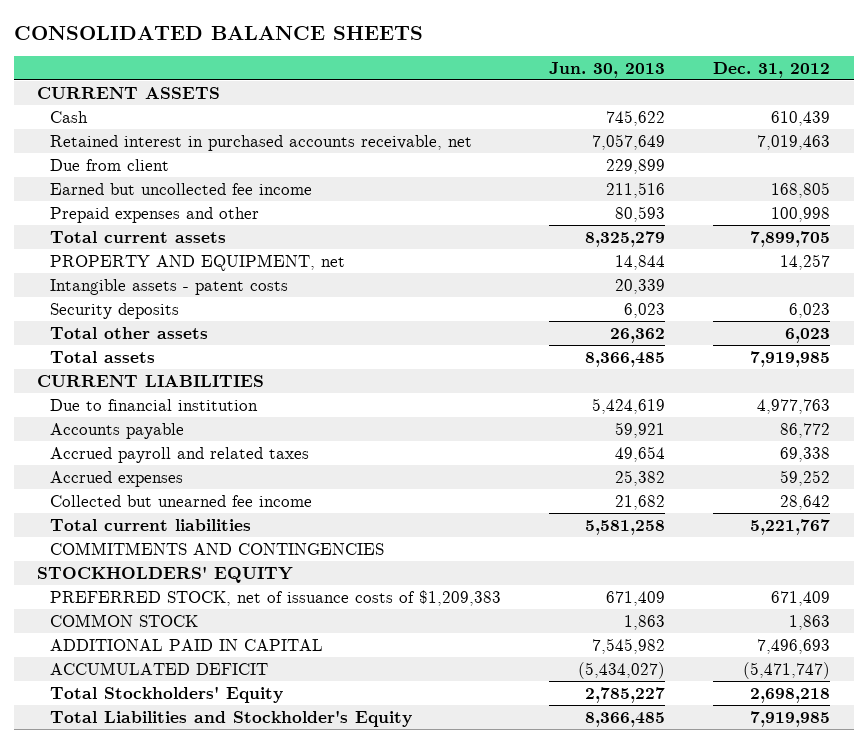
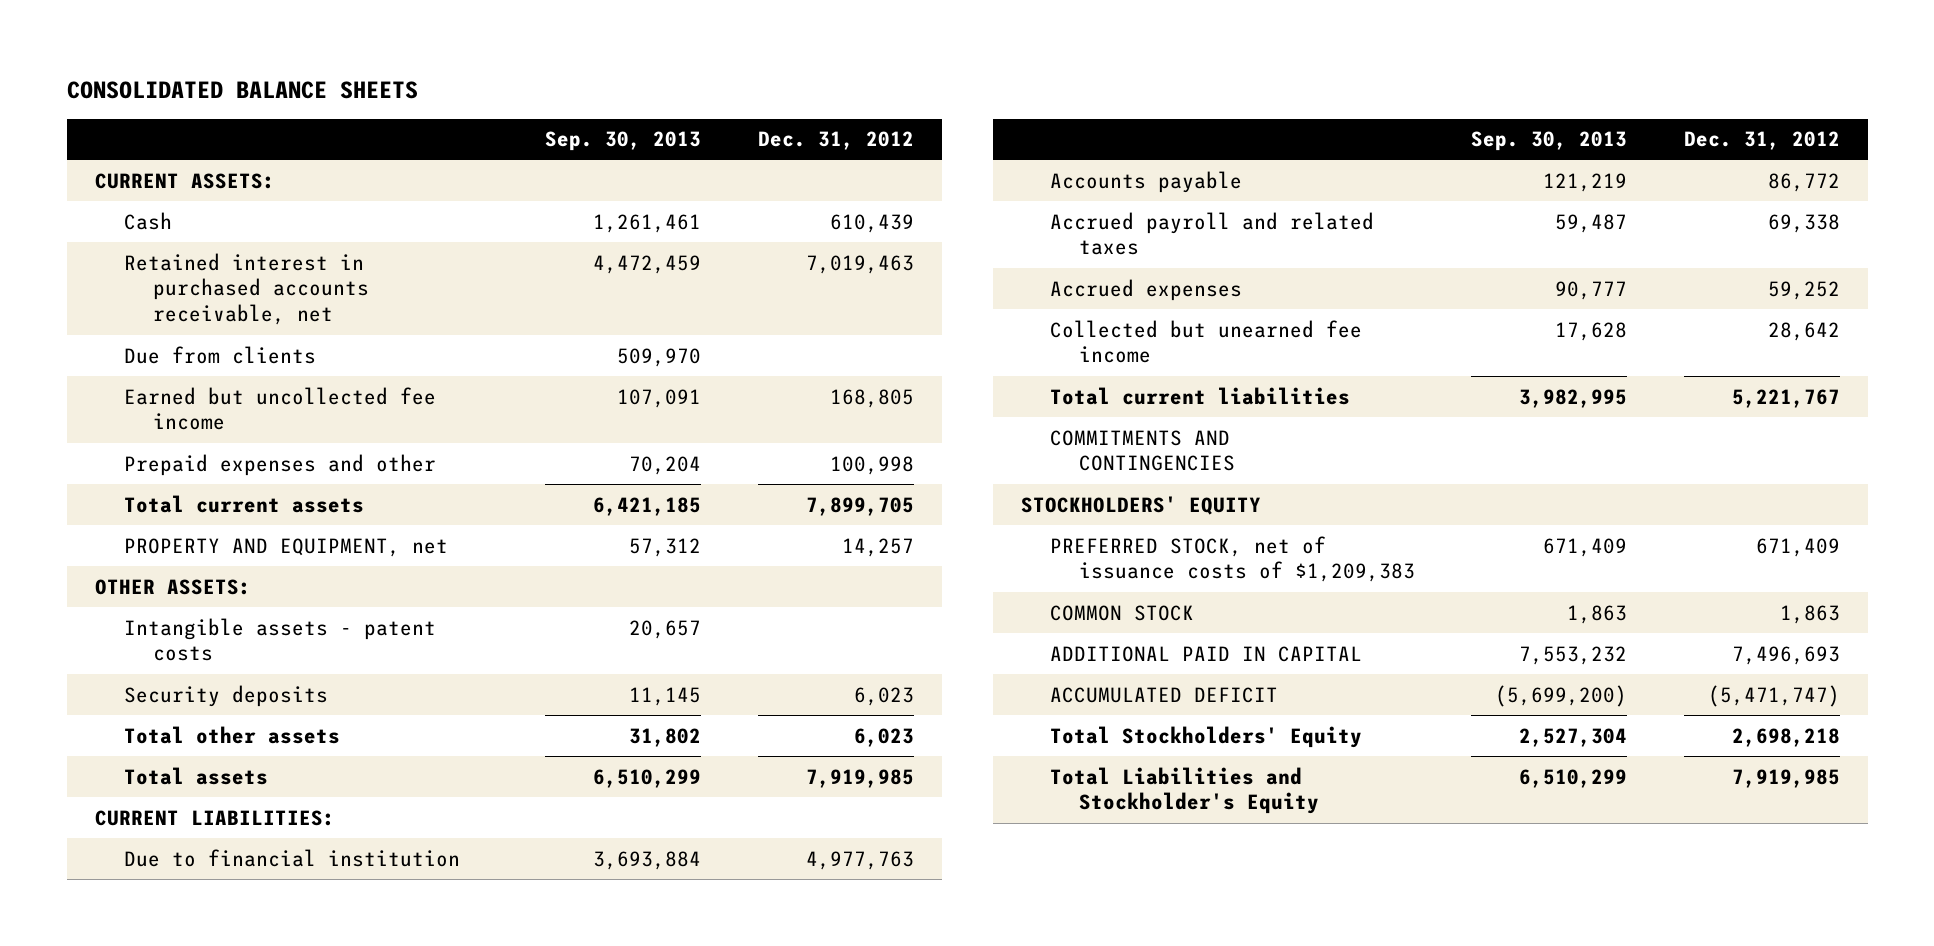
- | Jun. 30, 2013 | Dec. 31, 2012
+ | Sep. 30, 2013 | Dec. 31, 2012
- CURRENT ASSETS
+ CURRENT ASSETS:
- Due from client | 229,899 |
+ Due from clients | 509,970 |
+ OTHER ASSETS:
- CURRENT LIABILITIES
+ CURRENT LIABILITIES:

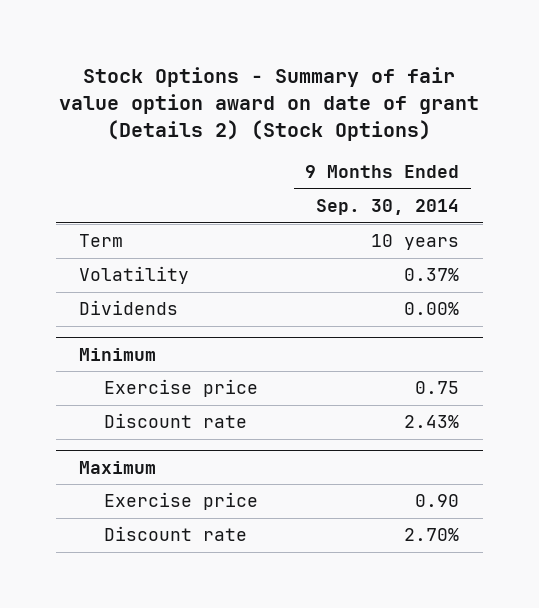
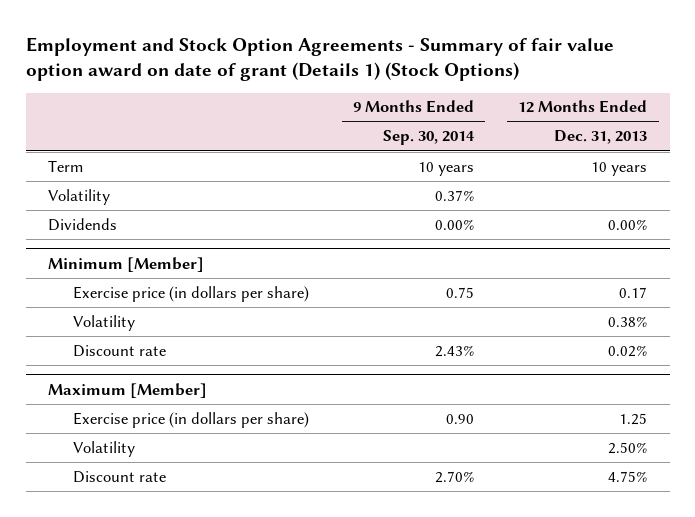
- Stock Options - Summary of fair value option award on date of grant (Details 2) (Stock Options)
+ Employment and Stock Option Agreements - Summary of fair value option award on date of grant (Details 1) (Stock Options)
- | 9 Months Ended Sep. 30, 2014
+ | 9 Months Ended Sep. 30, 2014 | 12 Months Ended Dec. 31, 2013
- Minimum
- Exercise price | 0.75
+ Minimum [Member]
+ Exercise price (in dollars per share) | 0.75 | 0.17
+ Volatility | | 0.38%
- Maximum
- Exercise price | 0.90
+ Maximum [Member]
+ Exercise price (in dollars per share) | 0.90 | 1.25
+ Volatility | | 2.50%

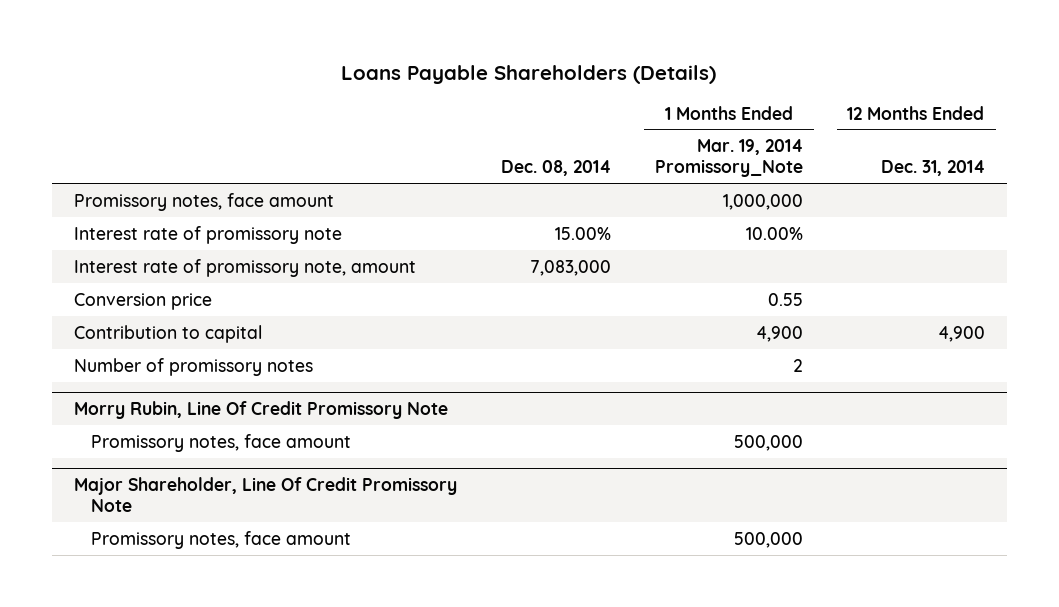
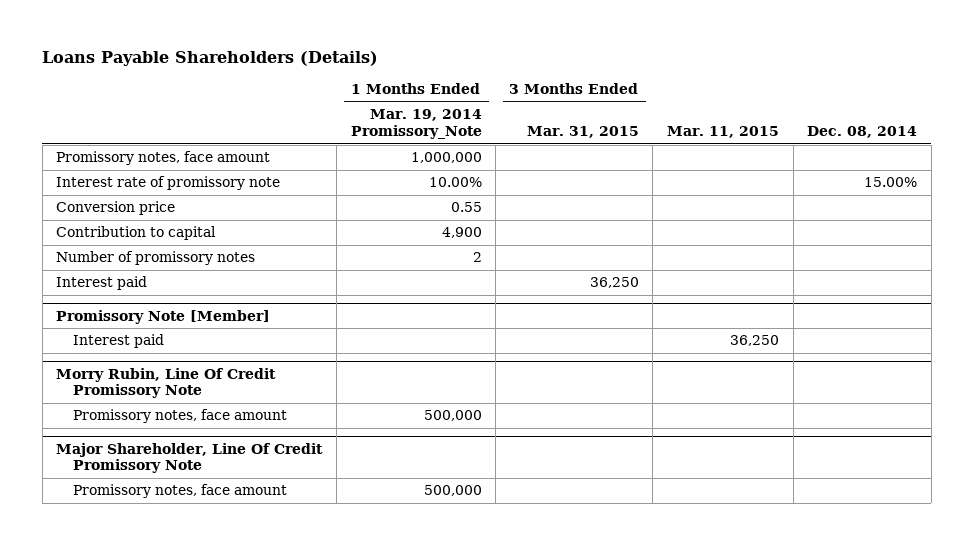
- | Dec. 08, 2014 | 1 Months Ended Mar. 19, 2014 Promissory_Note | 12 Months Ended Dec. 31, 2014
+ | 1 Months Ended Mar. 19, 2014 Promissory_Note | 3 Months Ended Mar. 31, 2015 | Mar. 11, 2015 | Dec. 08, 2014
- Interest rate of promissory note, amount | 7,083,000 | |
+ Interest paid | | 36,250 | |
+ Promissory Note [Member]
+ Interest paid | | | 36,250 |

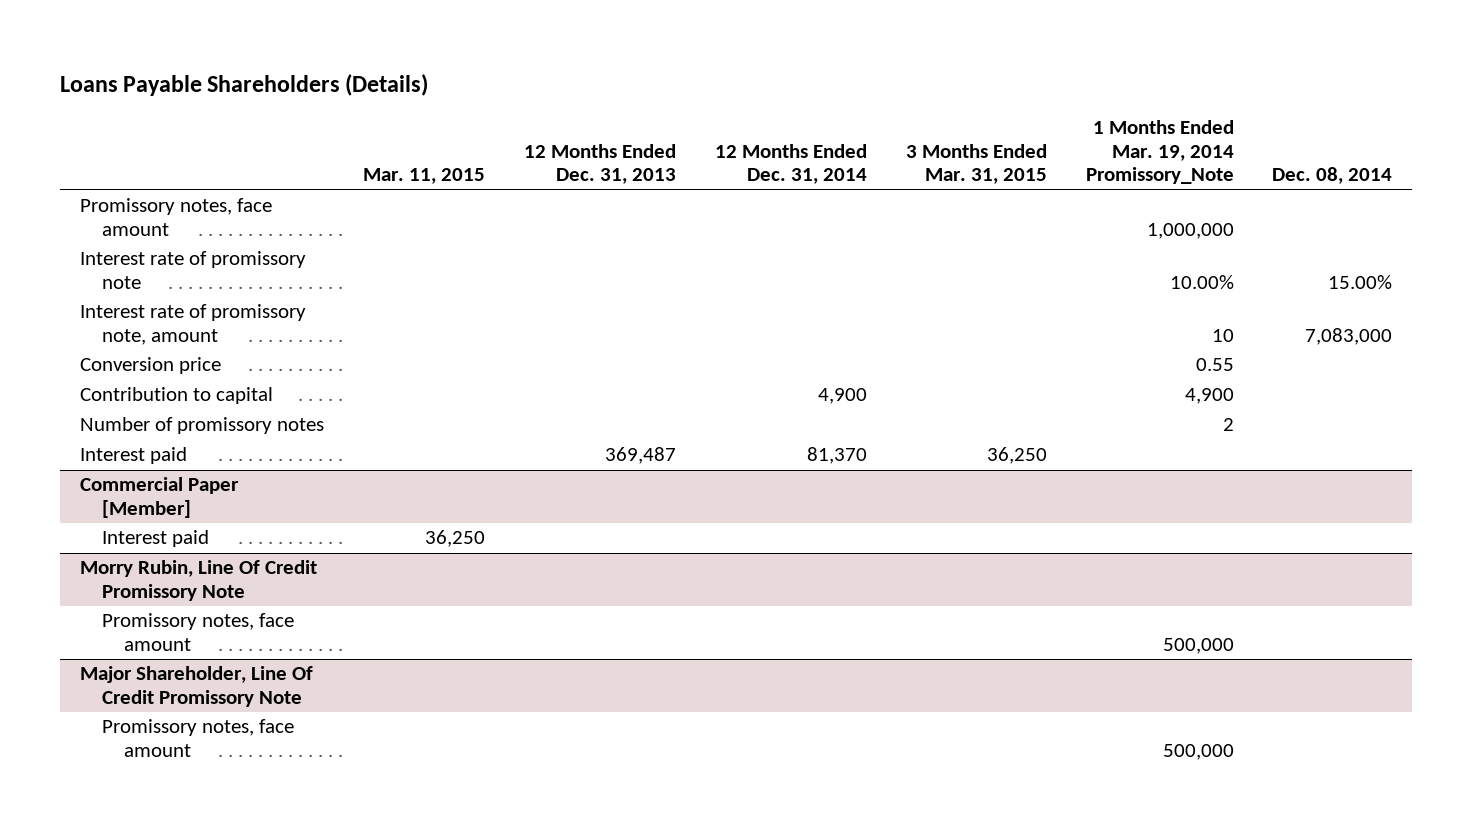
- | 1 Months Ended Mar. 19, 2014 Promissory_Note | 3 Months Ended Mar. 31, 2015 | Mar. 11, 2015 | Dec. 08, 2014
+ | Mar. 11, 2015 | 12 Months Ended Dec. 31, 2013 | 12 Months Ended Dec. 31, 2014 | 3 Months Ended Mar. 31, 2015 | 1 Months Ended Mar. 19, 2014 Promissory_Note | Dec. 08, 2014
+ Interest rate of promissory note, amount | | | | | 10 | 7,083,000
- Promissory Note [Member]
+ Commercial Paper [Member]

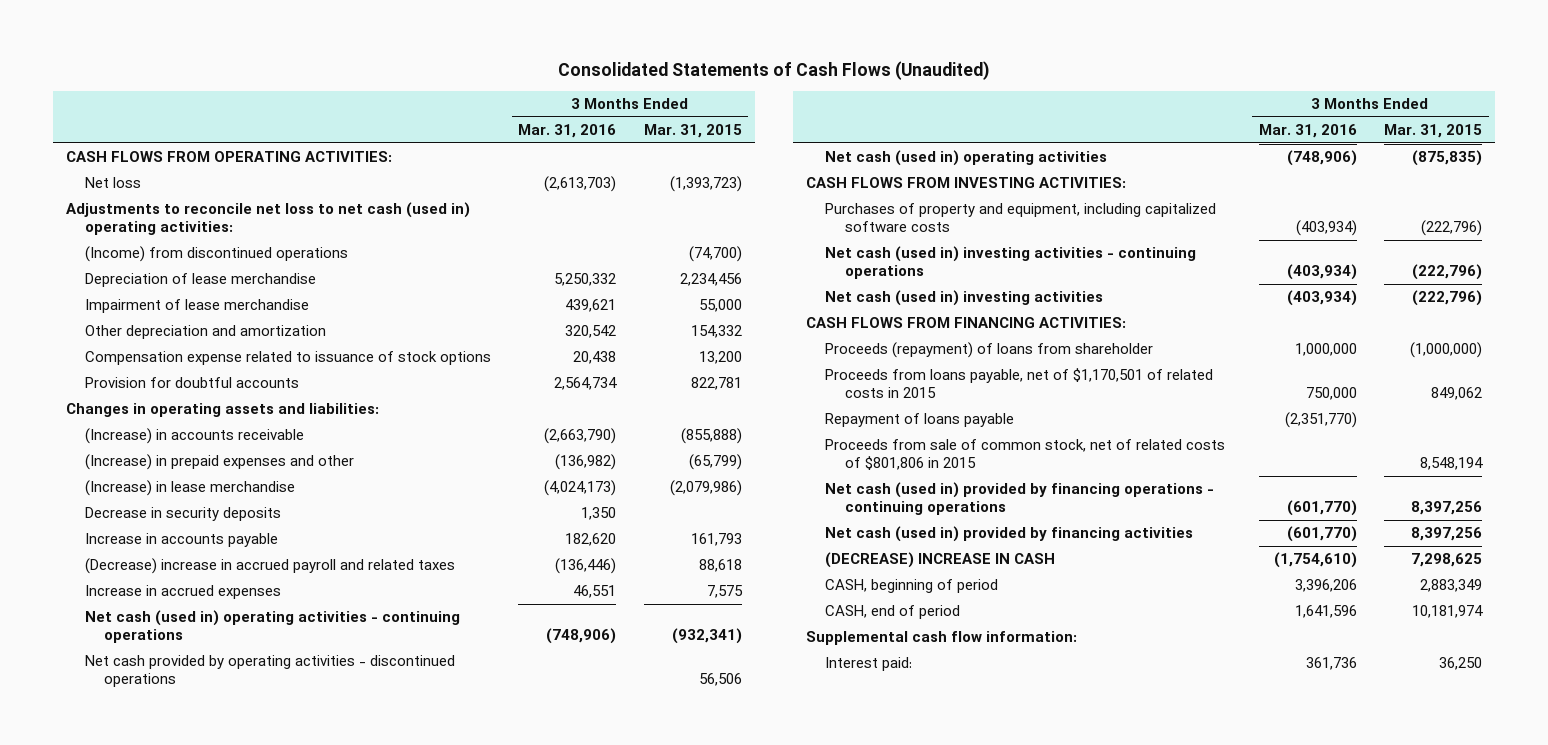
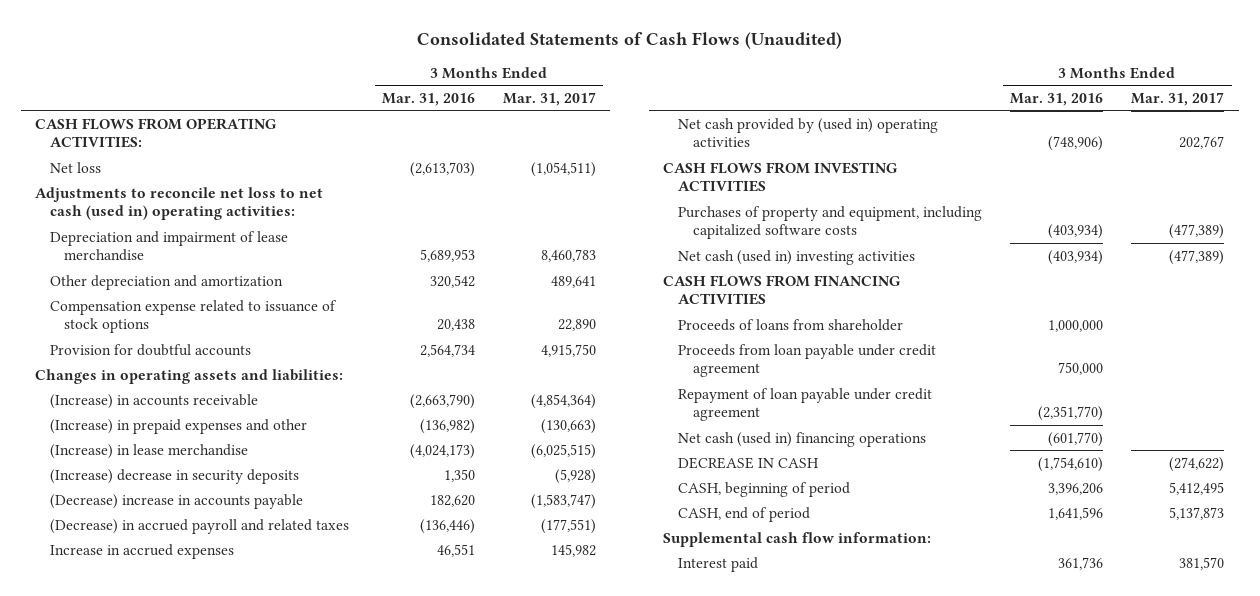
- | 3 Months Ended Mar. 31, 2016 | 3 Months Ended Mar. 31, 2015
+ | 3 Months Ended Mar. 31, 2016 | 3 Months Ended Mar. 31, 2017
- (Income) from discontinued operations | | (74,700)
- Depreciation of lease merchandise | 5,250,332 | 2,234,456
- Impairment of lease merchandise | 439,621 | 55,000
+ Depreciation and impairment of lease merchandise | 5,689,953 | 8,460,783
- Decrease in security deposits | 1,350 |
- Increase in accounts payable | 182,620 | 161,793
- (Decrease) increase in accrued payroll and related taxes | (136,446) | 88,618
+ (Increase) decrease in security deposits | 1,350 | (5,928)
+ (Decrease) increase in accounts payable | 182,620 | (1,583,747)
+ (Decrease) in accrued payroll and related taxes | (136,446) | (177,551)
- Net cash (used in) operating activities - continuing operations | (748,906) | (932,341)
- Net cash provided by operating activities - discontinued operations | | 56,506
- Net cash (used in) operating activities | (748,906) | (875,835)
- CASH FLOWS FROM INVESTING ACTIVITIES:
+ Net cash provided by (used in) operating activities | (748,906) | 202,767
+ CASH FLOWS FROM INVESTING ACTIVITIES
- Net cash (used in) investing activities - continuing operations | (403,934) | (222,796)
- CASH FLOWS FROM FINANCING ACTIVITIES:
- Proceeds (repayment) of loans from shareholder | 1,000,000 | (1,000,000)
- Proceeds from loans payable, net of $1,170,501 of related costs in 2015 | 750,000 | 849,062
- Repayment of loans payable | (2,351,770) |
- Proceeds from sale of common stock, net of related costs of $801,806 in 2015 | | 8,548,194
- Net cash (used in) provided by financing operations - continuing operations | (601,770) | 8,397,256
- Net cash (used in) provided by financing activities | (601,770) | 8,397,256
- (DECREASE) INCREASE IN CASH | (1,754,610) | 7,298,625
+ CASH FLOWS FROM FINANCING ACTIVITIES
+ Proceeds of loans from shareholder | 1,000,000 |
+ Proceeds from loan payable under credit agreement | 750,000 |
+ Repayment of loan payable under credit agreement | (2,351,770) |
+ Net cash (used in) financing operations | (601,770) |
+ DECREASE IN CASH | (1,754,610) | (274,622)
- Interest paid: | 361,736 | 36,250
+ Interest paid | 361,736 | 381,570

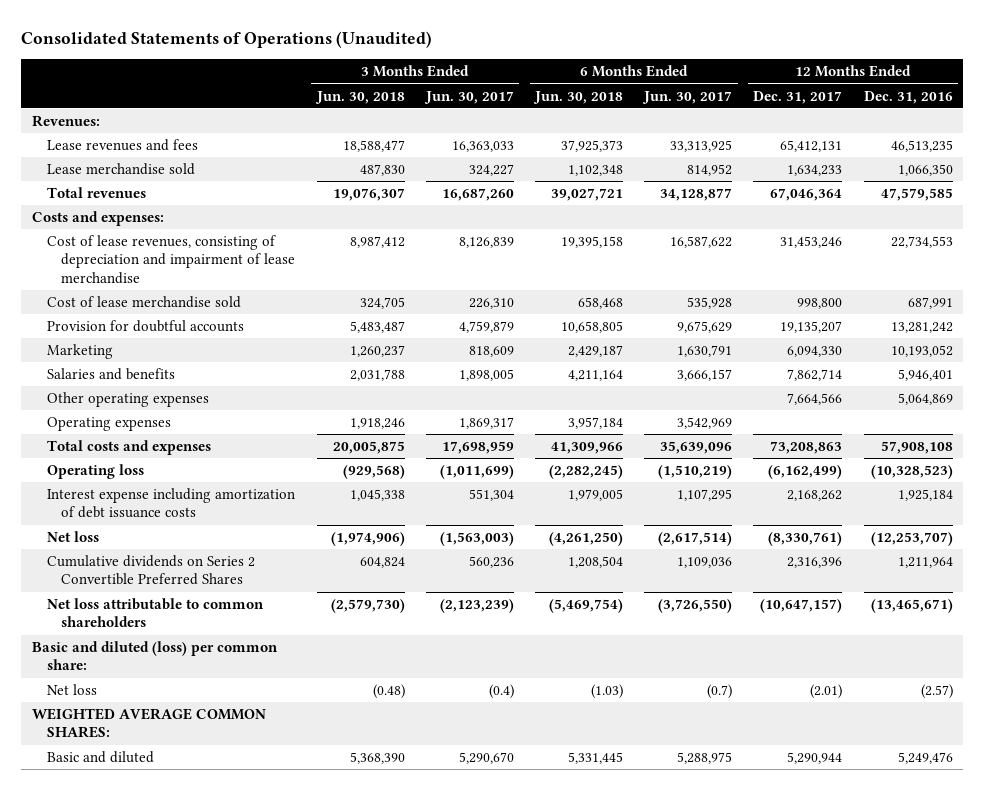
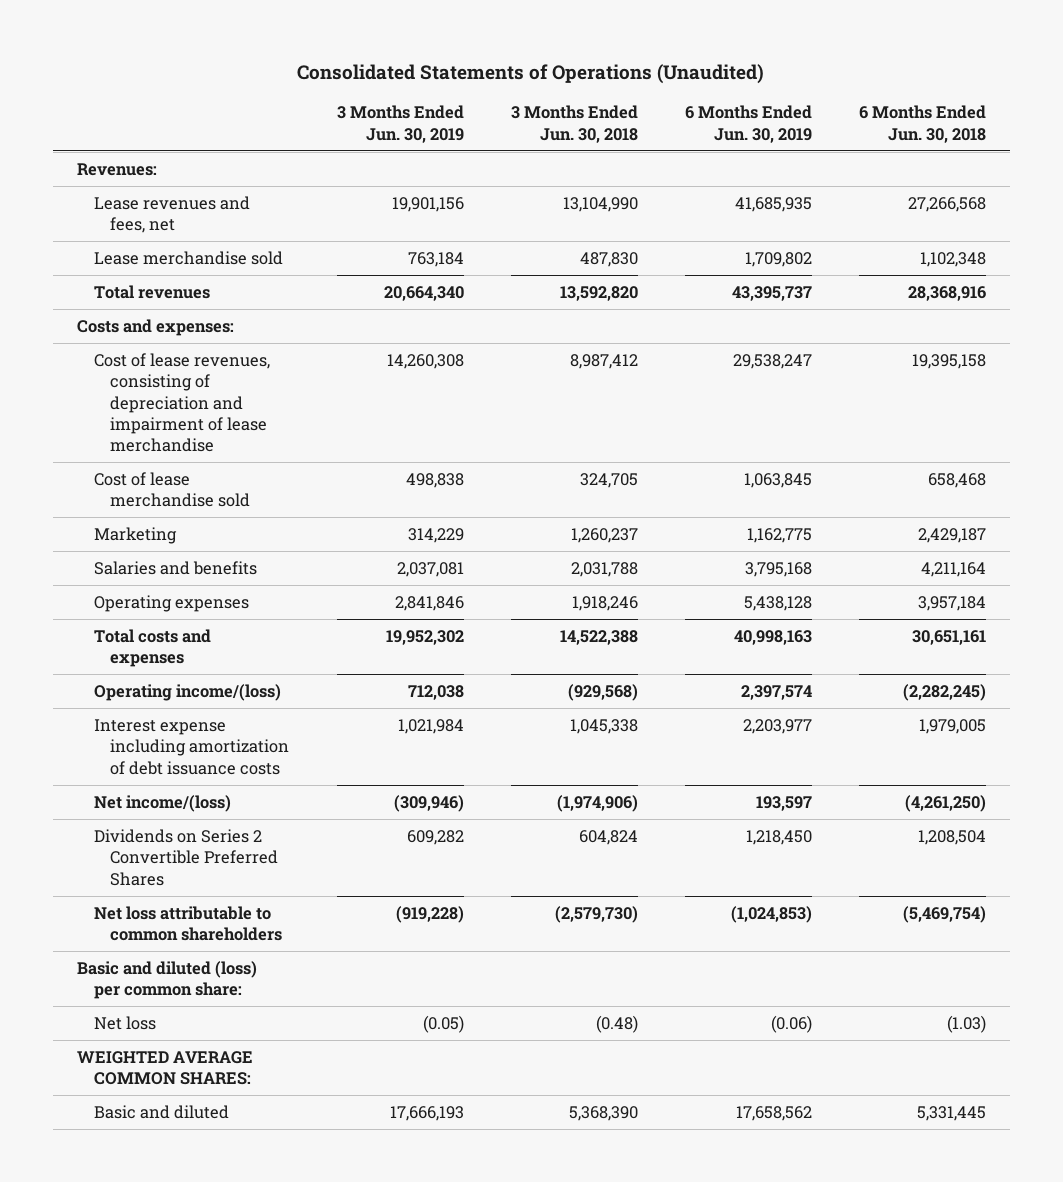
- | 3 Months Ended Jun. 30, 2018 | 3 Months Ended Jun. 30, 2017 | 6 Months Ended Jun. 30, 2018 | 6 Months Ended Jun. 30, 2017 | 12 Months Ended Dec. 31, 2017 | 12 Months Ended Dec. 31, 2016
+ | 3 Months Ended Jun. 30, 2019 | 3 Months Ended Jun. 30, 2018 | 6 Months Ended Jun. 30, 2019 | 6 Months Ended Jun. 30, 2018
- Lease revenues and fees | 18,588,477 | 16,363,033 | 37,925,373 | 33,313,925 | 65,412,131 | 46,513,235
+ Lease revenues and fees, net | 19,901,156 | 13,104,990 | 41,685,935 | 27,266,568
- Total revenues | 19,076,307 | 16,687,260 | 39,027,721 | 34,128,877 | 67,046,364 | 47,579,585
+ Total revenues | 20,664,340 | 13,592,820 | 43,395,737 | 28,368,916
- Provision for doubtful accounts | 5,483,487 | 4,759,879 | 10,658,805 | 9,675,629 | 19,135,207 | 13,281,242
- Other operating expenses | | | | | 7,664,566 | 5,064,869
- Total costs and expenses | 20,005,875 | 17,698,959 | 41,309,966 | 35,639,096 | 73,208,863 | 57,908,108
- Operating loss | (929,568) | (1,011,699) | (2,282,245) | (1,510,219) | (6,162,499) | (10,328,523)
+ Total costs and expenses | 19,952,302 | 14,522,388 | 40,998,163 | 30,651,161
+ Operating income/(loss) | 712,038 | (929,568) | 2,397,574 | (2,282,245)
- Net loss | (1,974,906) | (1,563,003) | (4,261,250) | (2,617,514) | (8,330,761) | (12,253,707)
- Cumulative dividends on Series 2 Convertible Preferred Shares | 604,824 | 560,236 | 1,208,504 | 1,109,036 | 2,316,396 | 1,211,964
+ Net income/(loss) | (309,946) | (1,974,906) | 193,597 | (4,261,250)
+ Dividends on Series 2 Convertible Preferred Shares | 609,282 | 604,824 | 1,218,450 | 1,208,504

